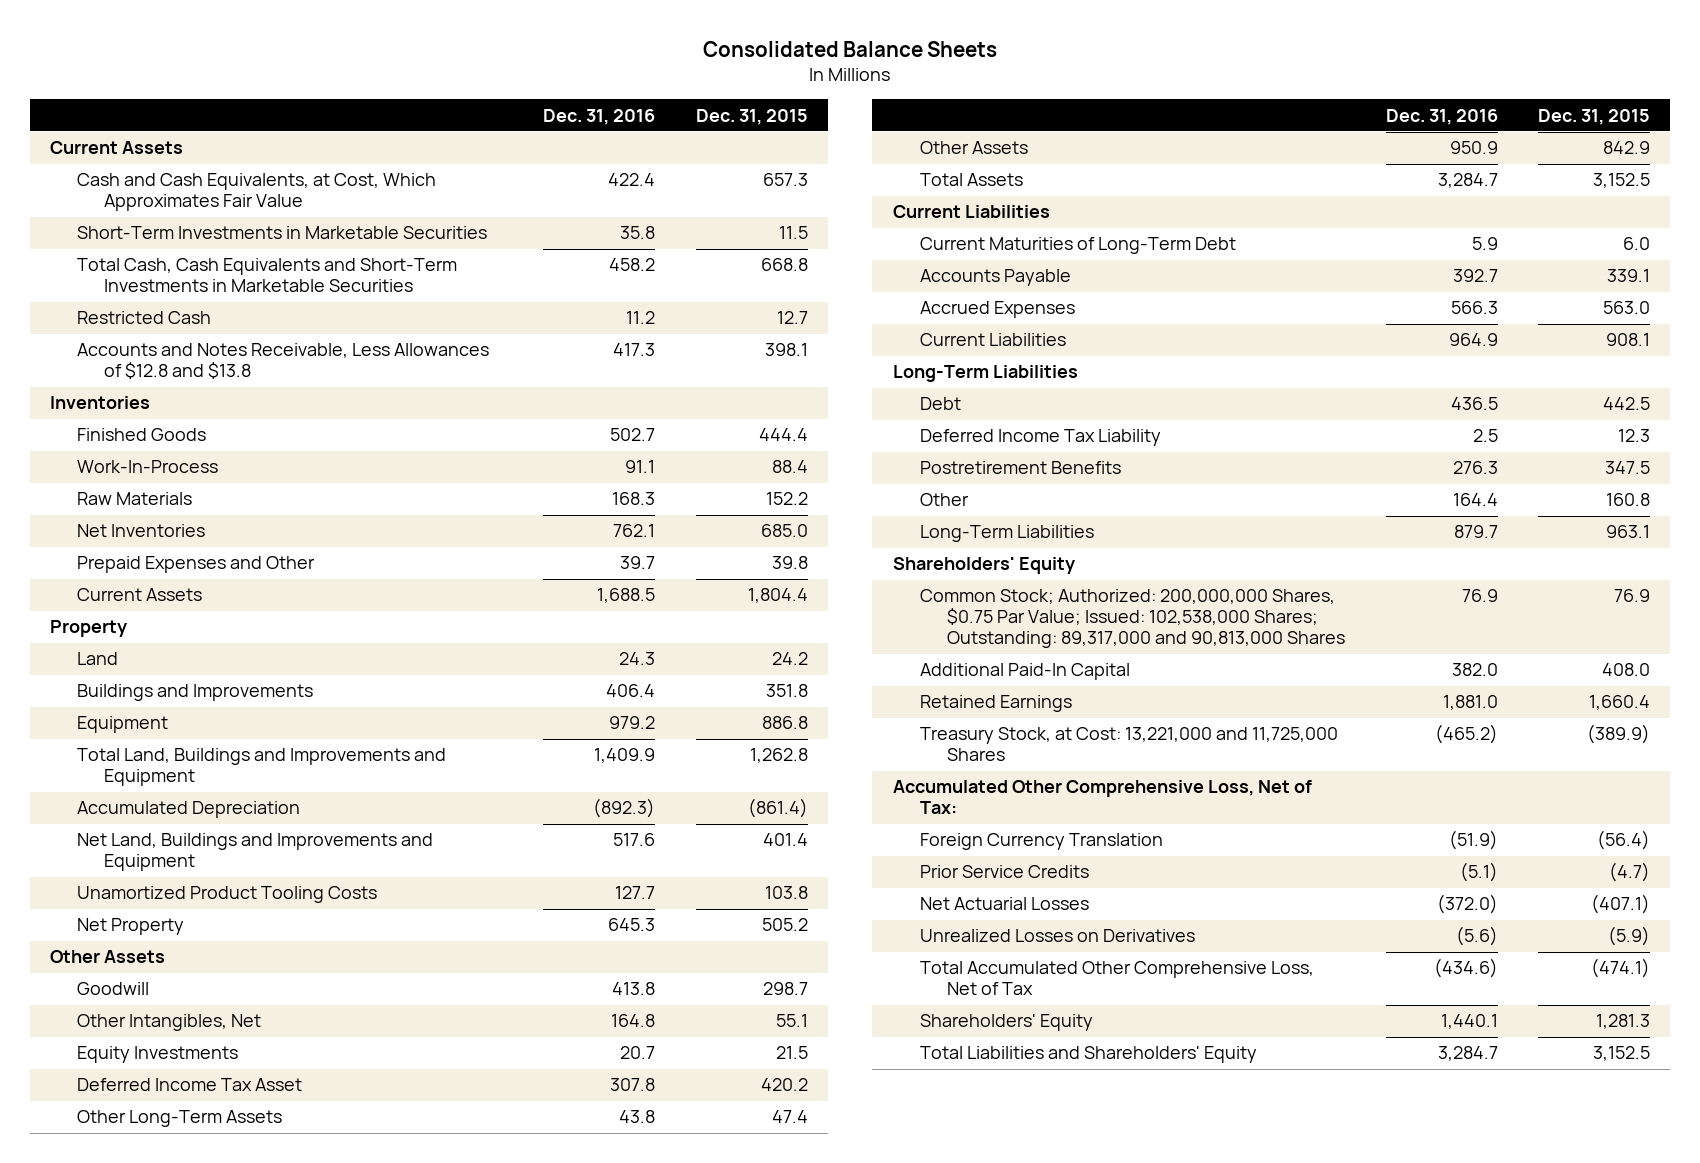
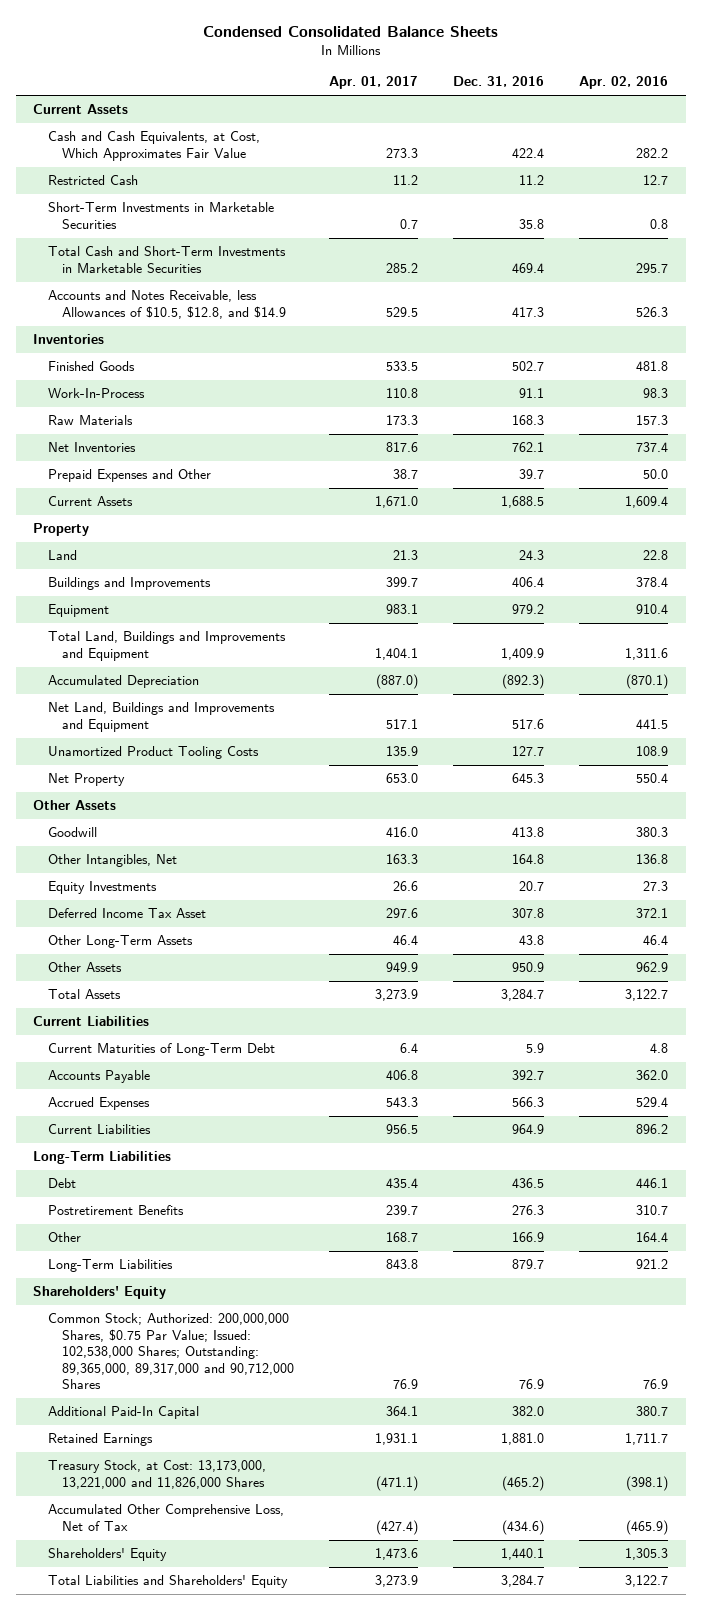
- Consolidated Balance Sheets
+ Condensed Consolidated Balance Sheets
- | Dec. 31, 2016 | Dec. 31, 2015
+ | Apr. 01, 2017 | Dec. 31, 2016 | Apr. 02, 2016
- Total Cash, Cash Equivalents and Short-Term Investments in Marketable Securities | 458.2 | 668.8
- Accounts and Notes Receivable, Less Allowances of $12.8 and $13.8 | 417.3 | 398.1
moved down: Short-Term Investments in Marketable Securities | 0.7 | 35.8 | 0.8
+ Total Cash and Short-Term Investments in Marketable Securities | 285.2 | 469.4 | 295.7
+ Accounts and Notes Receivable, less Allowances of $10.5, $12.8, and $14.9 | 529.5 | 417.3 | 526.3
- Deferred Income Tax Liability | 2.5 | 12.3
- Other | 164.4 | 160.8
+ Other | 168.7 | 166.9 | 164.4
- Common Stock; Authorized: 200,000,000 Shares, $0.75 Par Value; Issued: 102,538,000 Shares; Outstanding: 89,317,000 and 90,813,000 Shares | 76.9 | 76.9
+ Common Stock; Authorized: 200,000,000 Shares, $0.75 Par Value; Issued: 102,538,000 Shares; Outstanding: 89,365,000, 89,317,000 and 90,712,000 Shares | 76.9 | 76.9 | 76.9
- Treasury Stock, at Cost: 13,221,000 and 11,725,000 Shares | (465.2) | (389.9)
- Accumulated Other Comprehensive Loss, Net of Tax:
- Foreign Currency Translation | (51.9) | (56.4)
- Prior Service Credits | (5.1) | (4.7)
- Net Actuarial Losses | (372.0) | (407.1)
- Unrealized Losses on Derivatives | (5.6) | (5.9)
- Total Accumulated Other Comprehensive Loss, Net of Tax | (434.6) | (474.1)
+ Treasury Stock, at Cost: 13,173,000, 13,221,000 and 11,826,000 Shares | (471.1) | (465.2) | (398.1)
+ Accumulated Other Comprehensive Loss, Net of Tax | (427.4) | (434.6) | (465.9)

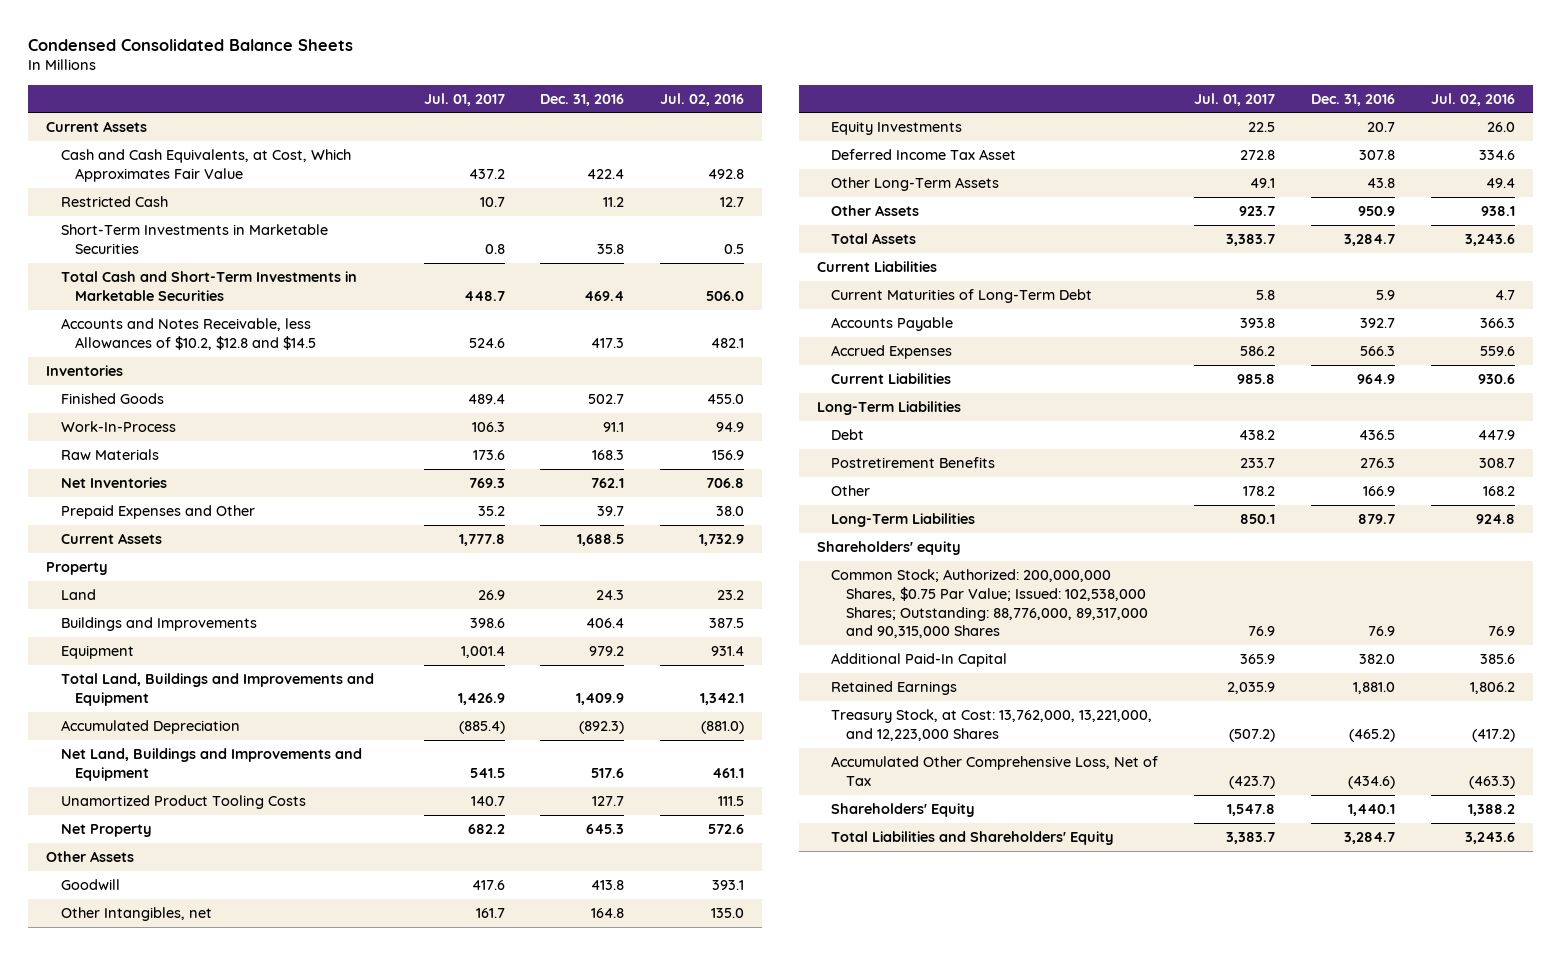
- | Apr. 01, 2017 | Dec. 31, 2016 | Apr. 02, 2016
+ | Jul. 01, 2017 | Dec. 31, 2016 | Jul. 02, 2016
- Accounts and Notes Receivable, less Allowances of $10.5, $12.8, and $14.9 | 529.5 | 417.3 | 526.3
+ Accounts and Notes Receivable, less Allowances of $10.2, $12.8 and $14.5 | 524.6 | 417.3 | 482.1
- Other Intangibles, Net | 163.3 | 164.8 | 136.8
+ Other Intangibles, net | 161.7 | 164.8 | 135.0
- Shareholders' Equity
- Common Stock; Authorized: 200,000,000 Shares, $0.75 Par Value; Issued: 102,538,000 Shares; Outstanding: 89,365,000, 89,317,000 and 90,712,000 Shares | 76.9 | 76.9 | 76.9
+ Shareholders' equity
+ Common Stock; Authorized: 200,000,000 Shares, $0.75 Par Value; Issued: 102,538,000 Shares; Outstanding: 88,776,000, 89,317,000 and 90,315,000 Shares | 76.9 | 76.9 | 76.9
- Treasury Stock, at Cost: 13,173,000, 13,221,000 and 11,826,000 Shares | (471.1) | (465.2) | (398.1)
+ Treasury Stock, at Cost: 13,762,000, 13,221,000, and 12,223,000 Shares | (507.2) | (465.2) | (417.2)

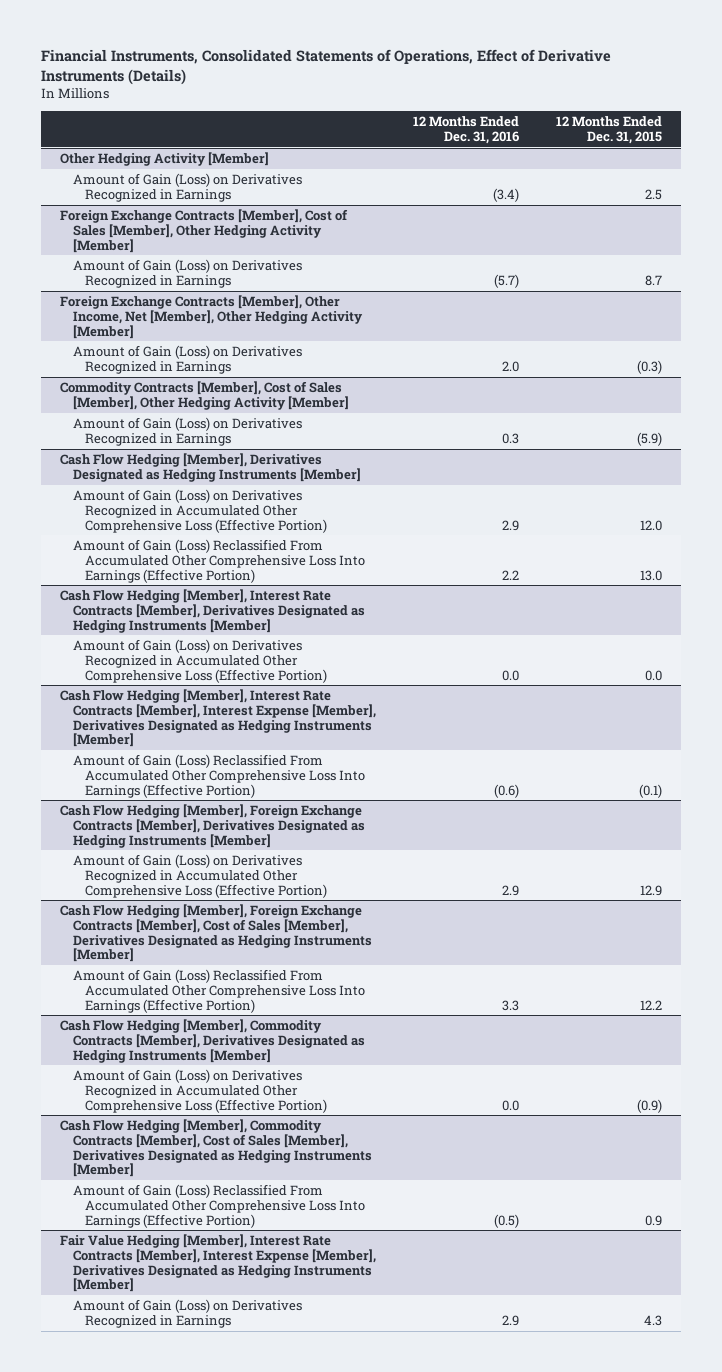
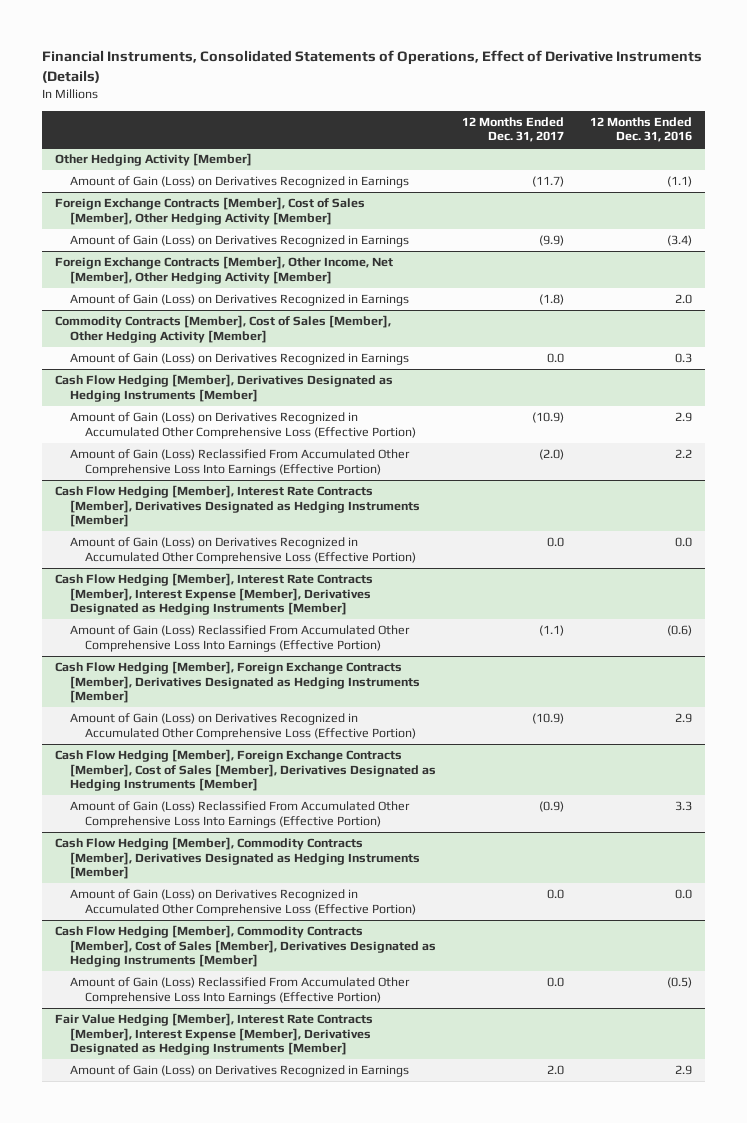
- | 12 Months Ended Dec. 31, 2016 | 12 Months Ended Dec. 31, 2015
+ | 12 Months Ended Dec. 31, 2017 | 12 Months Ended Dec. 31, 2016
@ Other Hedging Activity [Member]
- Amount of Gain (Loss) on Derivatives Recognized in Earnings | (3.4) | 2.5
+ Amount of Gain (Loss) on Derivatives Recognized in Earnings | (11.7) | (1.1)
@ Foreign Exchange Contracts [Member], Cost of Sales [Member], Other Hedging Activity [Member]
- Amount of Gain (Loss) on Derivatives Recognized in Earnings | (5.7) | 8.7
+ Amount of Gain (Loss) on Derivatives Recognized in Earnings | (9.9) | (3.4)

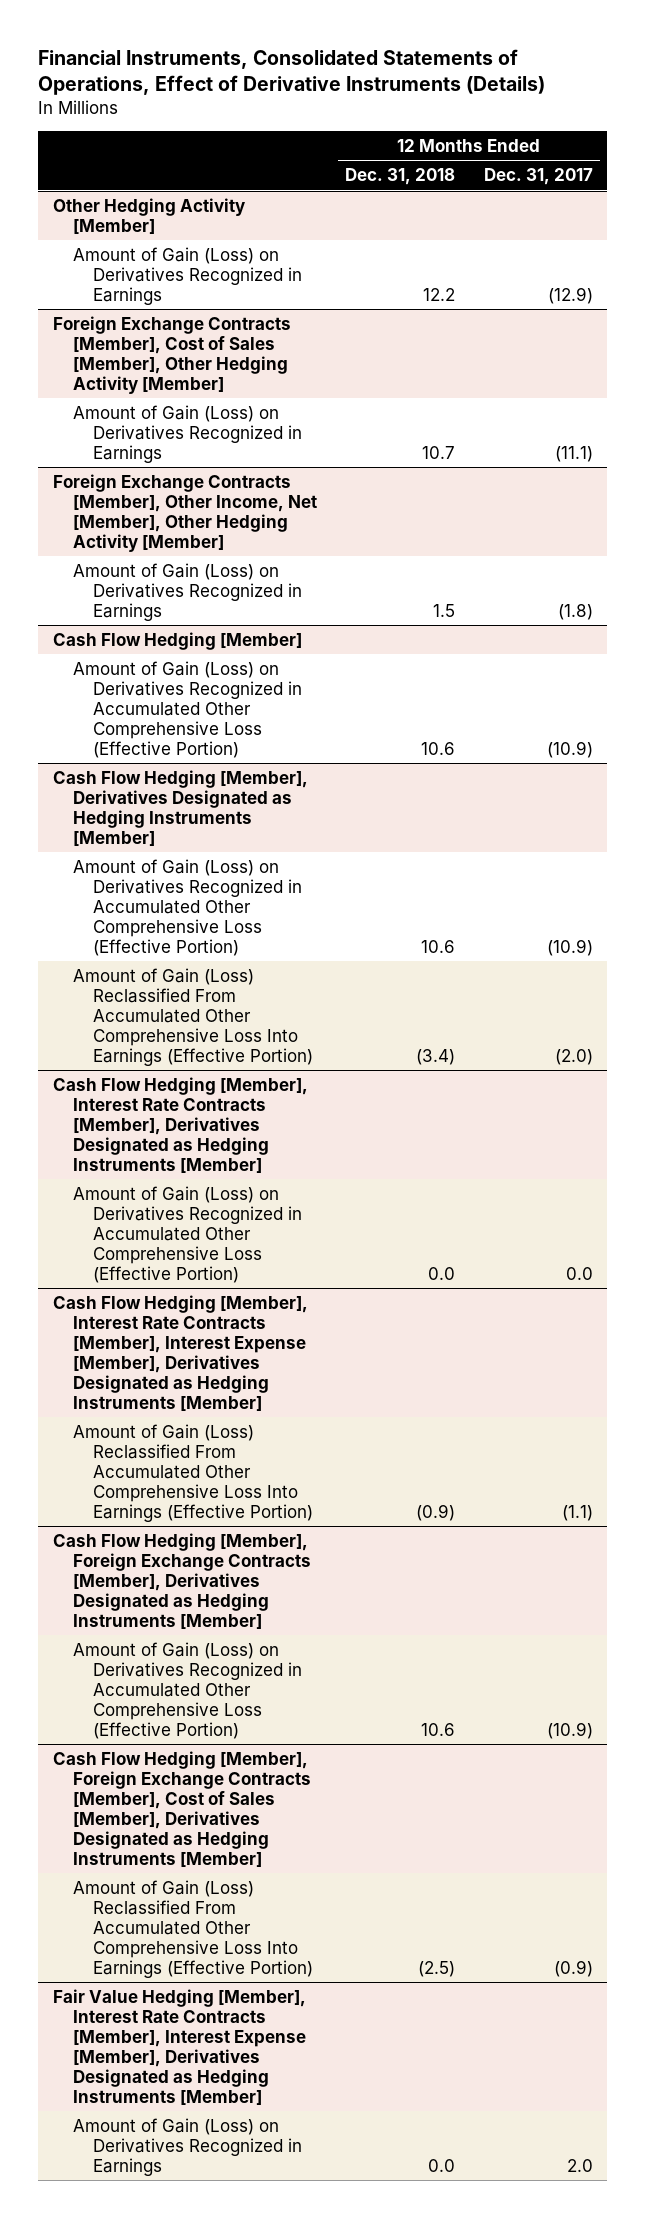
- | 12 Months Ended Dec. 31, 2017 | 12 Months Ended Dec. 31, 2016
+ | 12 Months Ended Dec. 31, 2018 | 12 Months Ended Dec. 31, 2017
@ Other Hedging Activity [Member]
- Amount of Gain (Loss) on Derivatives Recognized in Earnings | (11.7) | (1.1)
+ Amount of Gain (Loss) on Derivatives Recognized in Earnings | 12.2 | (12.9)
@ Foreign Exchange Contracts [Member], Cost of Sales [Member], Other Hedging Activity [Member]
- Amount of Gain (Loss) on Derivatives Recognized in Earnings | (9.9) | (3.4)
+ Amount of Gain (Loss) on Derivatives Recognized in Earnings | 10.7 | (11.1)
- Commodity Contracts [Member], Cost of Sales [Member], Other Hedging Activity [Member]
- Amount of Gain (Loss) on Derivatives Recognized in Earnings | 0.0 | 0.3
+ Cash Flow Hedging [Member]
+ Amount of Gain (Loss) on Derivatives Recognized in Accumulated Other Comprehensive Loss (Effective Portion) | 10.6 | (10.9)
- Cash Flow Hedging [Member], Commodity Contracts [Member], Derivatives Designated as Hedging Instruments [Member]
- Amount of Gain (Loss) on Derivatives Recognized in Accumulated Other Comprehensive Loss (Effective Portion) | 0.0 | 0.0
- Cash Flow Hedging [Member], Commodity Contracts [Member], Cost of Sales [Member], Derivatives Designated as Hedging Instruments [Member]
- Amount of Gain (Loss) Reclassified From Accumulated Other Comprehensive Loss Into Earnings (Effective Portion) | 0.0 | (0.5)

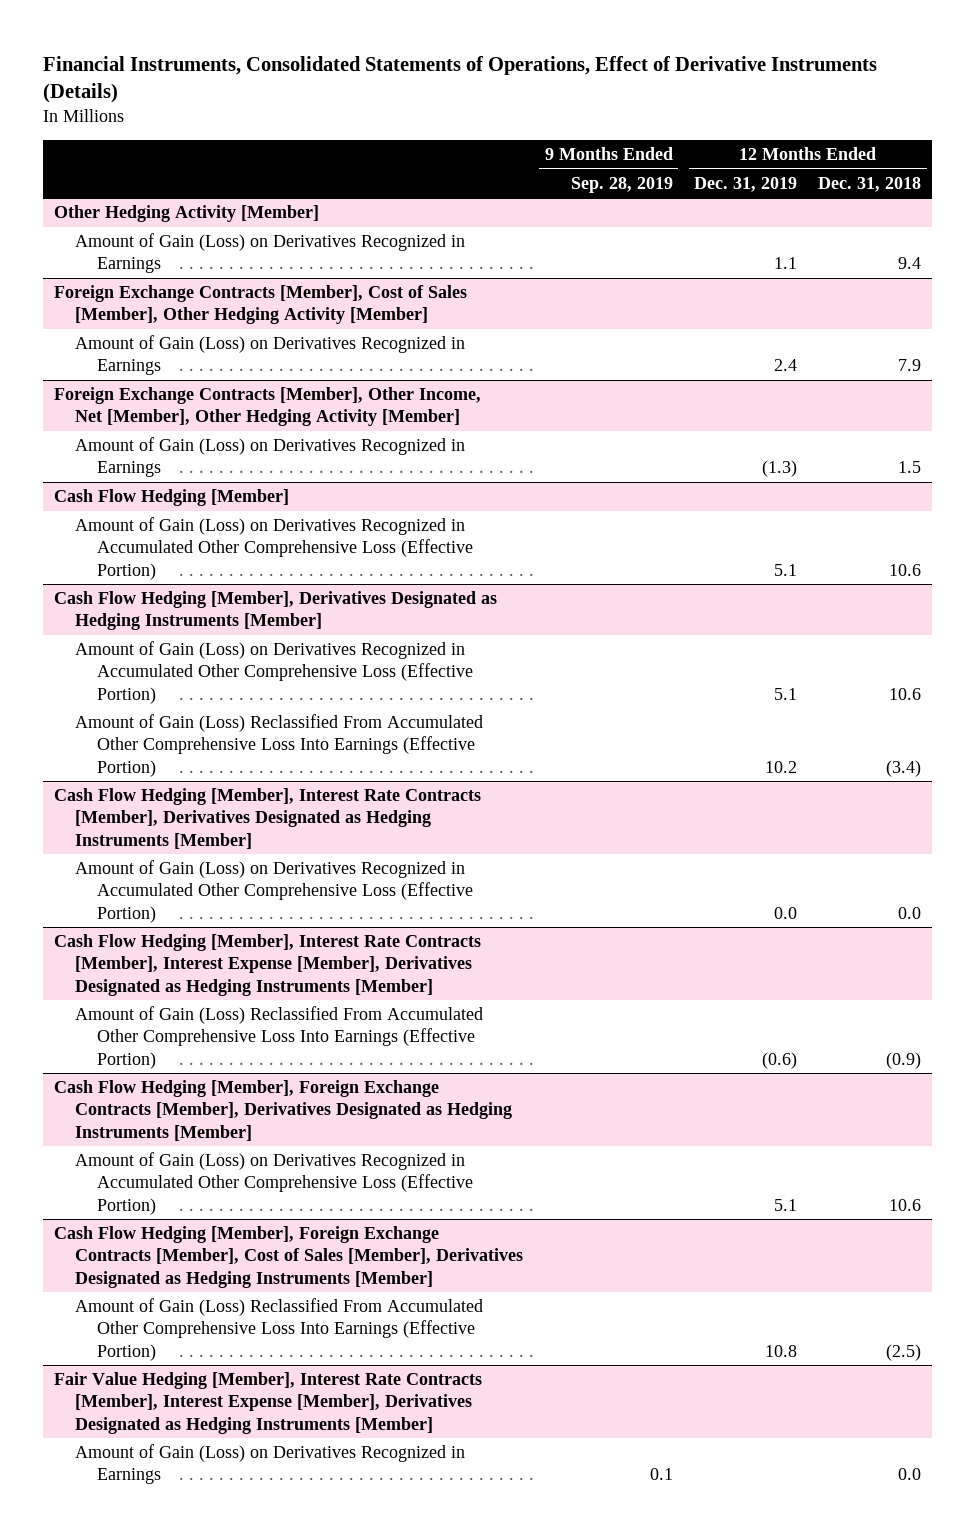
- | 12 Months Ended Dec. 31, 2018 | 12 Months Ended Dec. 31, 2017
+ | 9 Months Ended Sep. 28, 2019 | 12 Months Ended Dec. 31, 2019 | 12 Months Ended Dec. 31, 2018
@ Other Hedging Activity [Member]
- Amount of Gain (Loss) on Derivatives Recognized in Earnings | 12.2 | (12.9)
+ Amount of Gain (Loss) on Derivatives Recognized in Earnings | | 1.1 | 9.4
@ Foreign Exchange Contracts [Member], Cost of Sales [Member], Other Hedging Activity [Member]
- Amount of Gain (Loss) on Derivatives Recognized in Earnings | 10.7 | (11.1)
+ Amount of Gain (Loss) on Derivatives Recognized in Earnings | | 2.4 | 7.9

